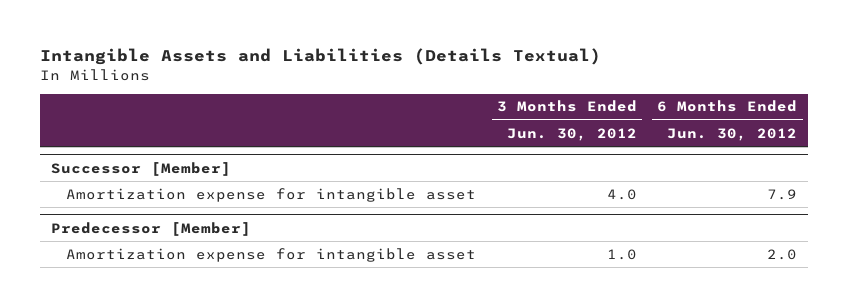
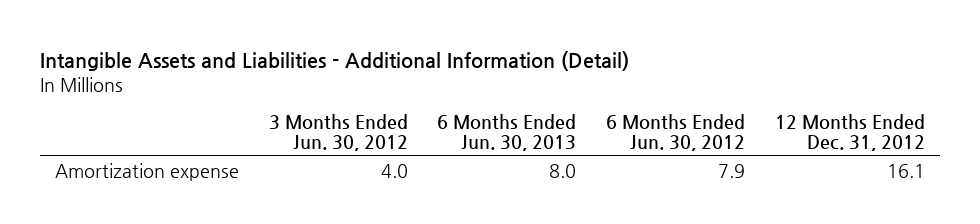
- Intangible Assets and Liabilities (Details Textual)
+ Intangible Assets and Liabilities - Additional Information (Detail)
- | 3 Months Ended Jun. 30, 2012 | 6 Months Ended Jun. 30, 2012
+ | 3 Months Ended Jun. 30, 2012 | 6 Months Ended Jun. 30, 2013 | 6 Months Ended Jun. 30, 2012 | 12 Months Ended Dec. 31, 2012
- Successor [Member]
- Amortization expense for intangible asset | 4.0 | 7.9
- Predecessor [Member]
- Amortization expense for intangible asset | 1.0 | 2.0
+ Amortization expense | 4.0 | 8.0 | 7.9 | 16.1

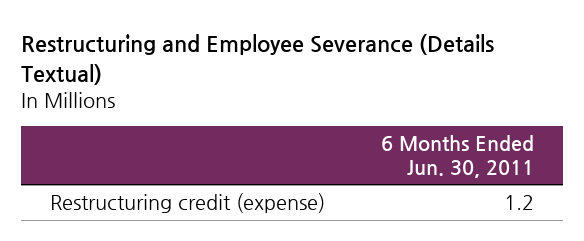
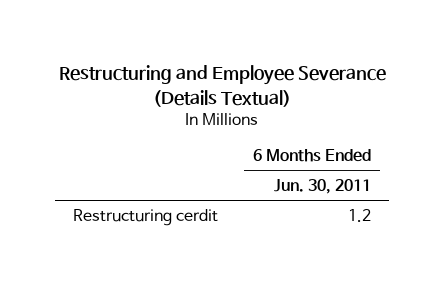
- Restructuring credit (expense) | 1.2
+ Restructuring cerdit | 1.2

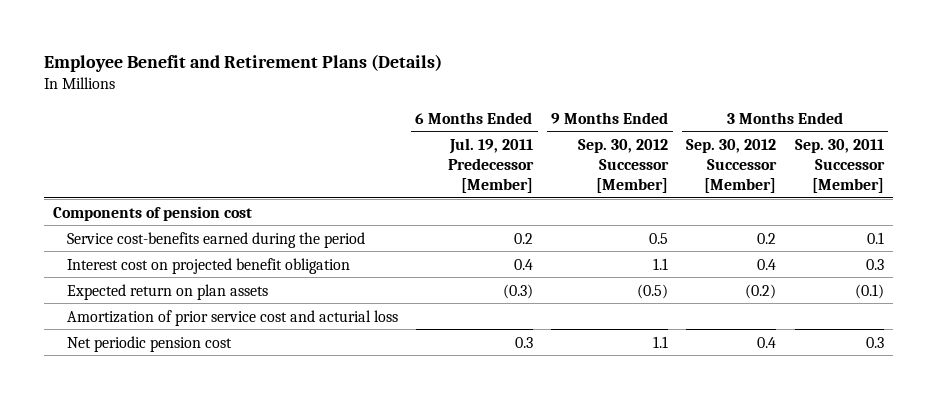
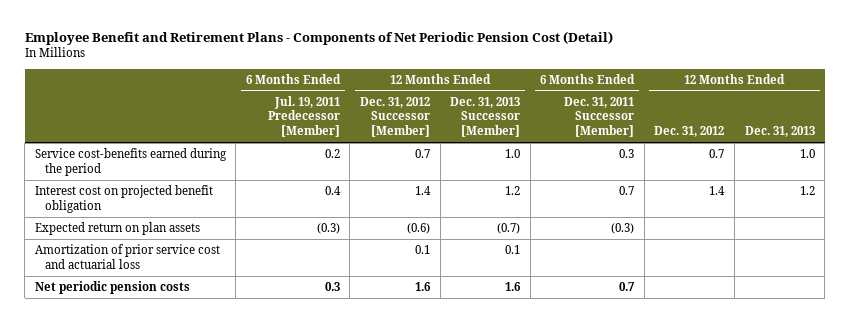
- Employee Benefit and Retirement Plans (Details)
+ Employee Benefit and Retirement Plans - Components of Net Periodic Pension Cost (Detail)
- | 6 Months Ended Jul. 19, 2011 Predecessor [Member] | 9 Months Ended Sep. 30, 2012 Successor [Member] | 3 Months Ended Sep. 30, 2012 Successor [Member] | 3 Months Ended Sep. 30, 2011 Successor [Member]
+ | 6 Months Ended Jul. 19, 2011 Predecessor [Member] | 12 Months Ended Dec. 31, 2012 Successor [Member] | 12 Months Ended Dec. 31, 2013 Successor [Member] | 6 Months Ended Dec. 31, 2011 Successor [Member] | 12 Months Ended Dec. 31, 2012 | 12 Months Ended Dec. 31, 2013
- Components of pension cost
- Amortization of prior service cost and acturial loss
- Net periodic pension cost | 0.3 | 1.1 | 0.4 | 0.3
+ Amortization of prior service cost and actuarial loss | | 0.1 | 0.1 | | |
+ Net periodic pension costs | 0.3 | 1.6 | 1.6 | 0.7 | |

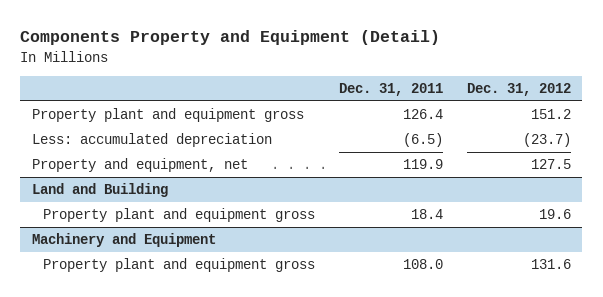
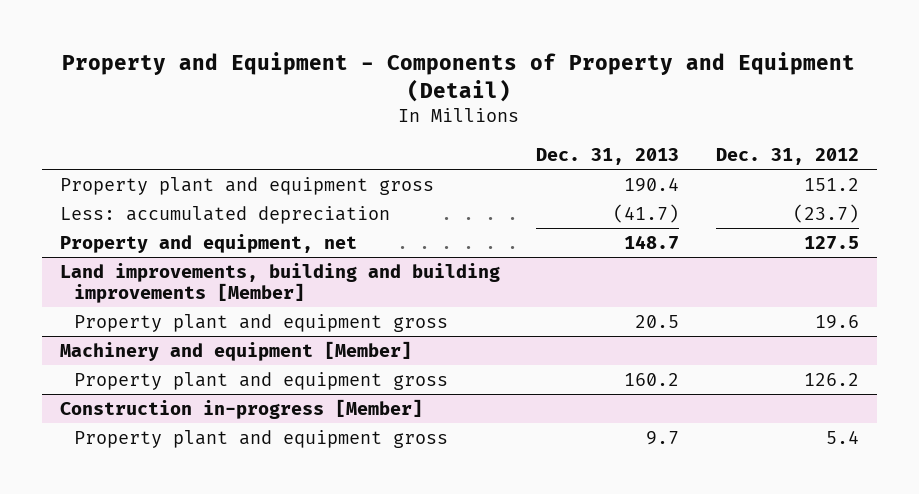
- Components Property and Equipment (Detail)
+ Property and Equipment - Components of Property and Equipment (Detail)
- | Dec. 31, 2011 | Dec. 31, 2012
+ | Dec. 31, 2013 | Dec. 31, 2012
- Land and Building
+ Land improvements, building and building improvements [Member]
- Machinery and Equipment
- Property plant and equipment gross | 108.0 | 131.6
+ Machinery and equipment [Member]
+ Property plant and equipment gross | 160.2 | 126.2
+ Construction in-progress [Member]
+ Property plant and equipment gross | 9.7 | 5.4

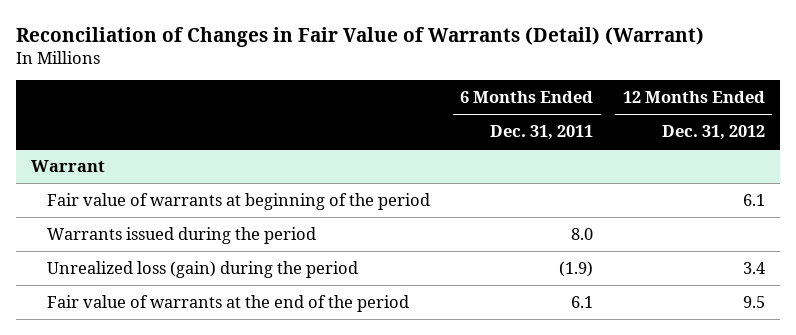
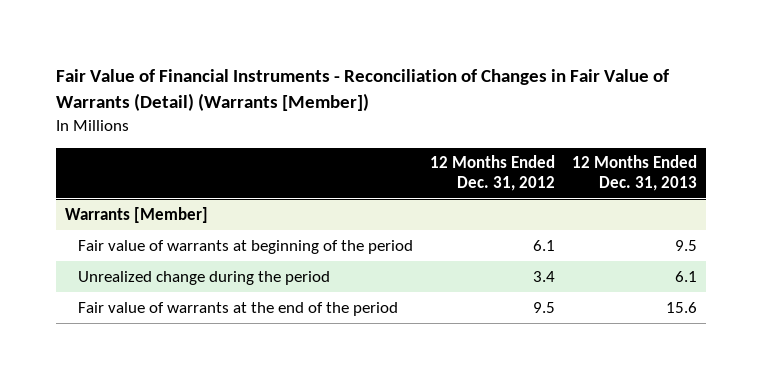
- Reconciliation of Changes in Fair Value of Warrants (Detail) (Warrant)
+ Fair Value of Financial Instruments - Reconciliation of Changes in Fair Value of Warrants (Detail) (Warrants [Member])
- | 6 Months Ended Dec. 31, 2011 | 12 Months Ended Dec. 31, 2012
+ | 12 Months Ended Dec. 31, 2012 | 12 Months Ended Dec. 31, 2013
- Warrant
+ Warrants [Member]
- Warrants issued during the period | 8.0 |
- Unrealized loss (gain) during the period | (1.9) | 3.4
+ Unrealized change during the period | 3.4 | 6.1

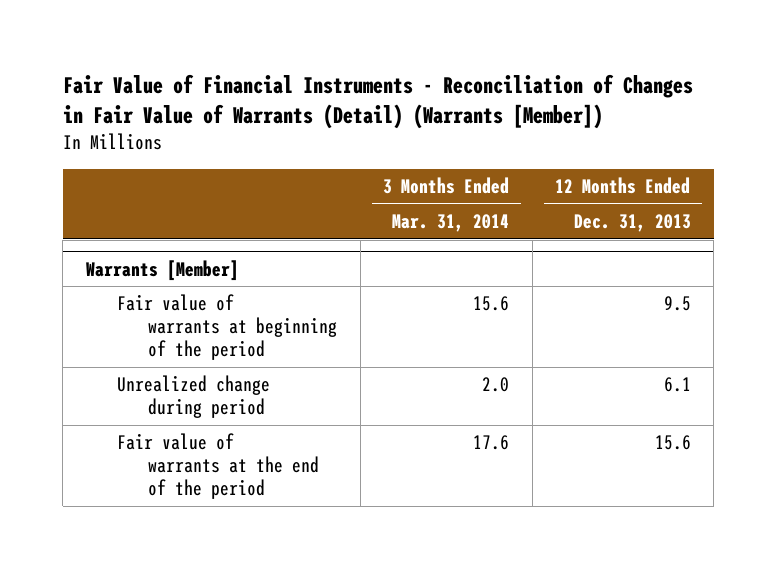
- | 12 Months Ended Dec. 31, 2012 | 12 Months Ended Dec. 31, 2013
+ | 3 Months Ended Mar. 31, 2014 | 12 Months Ended Dec. 31, 2013
@ Warrants [Member]
- Unrealized change during the period | 3.4 | 6.1
+ Unrealized change during period | 2.0 | 6.1

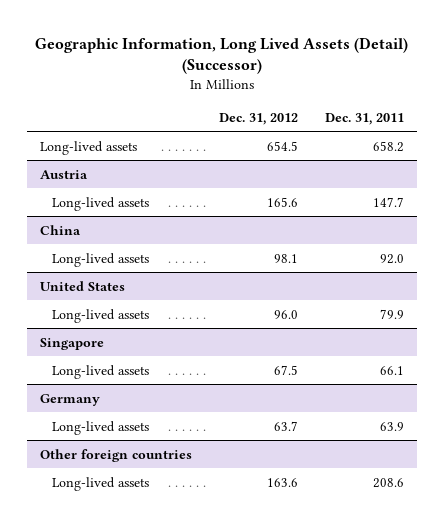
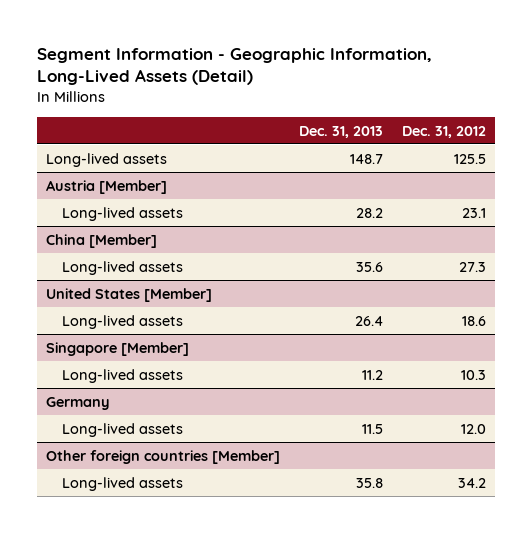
- Geographic Information, Long Lived Assets (Detail) (Successor)
+ Segment Information - Geographic Information, Long-Lived Assets (Detail)
- | Dec. 31, 2012 | Dec. 31, 2011
+ | Dec. 31, 2013 | Dec. 31, 2012
- Long-lived assets | 654.5 | 658.2
- Austria
- Long-lived assets | 165.6 | 147.7
- China
- Long-lived assets | 98.1 | 92.0
- United States
- Long-lived assets | 96.0 | 79.9
- Singapore
- Long-lived assets | 67.5 | 66.1
+ Long-lived assets | 148.7 | 125.5
+ Austria [Member]
+ Long-lived assets | 28.2 | 23.1
+ China [Member]
+ Long-lived assets | 35.6 | 27.3
+ United States [Member]
+ Long-lived assets | 26.4 | 18.6
+ Singapore [Member]
+ Long-lived assets | 11.2 | 10.3
@ Germany
- Long-lived assets | 63.7 | 63.9
- Other foreign countries
- Long-lived assets | 163.6 | 208.6
@ Germany
+ Long-lived assets | 11.5 | 12.0
+ Other foreign countries [Member]
+ Long-lived assets | 35.8 | 34.2

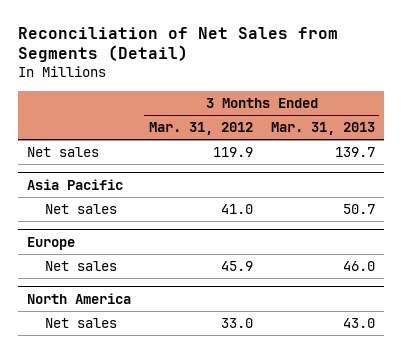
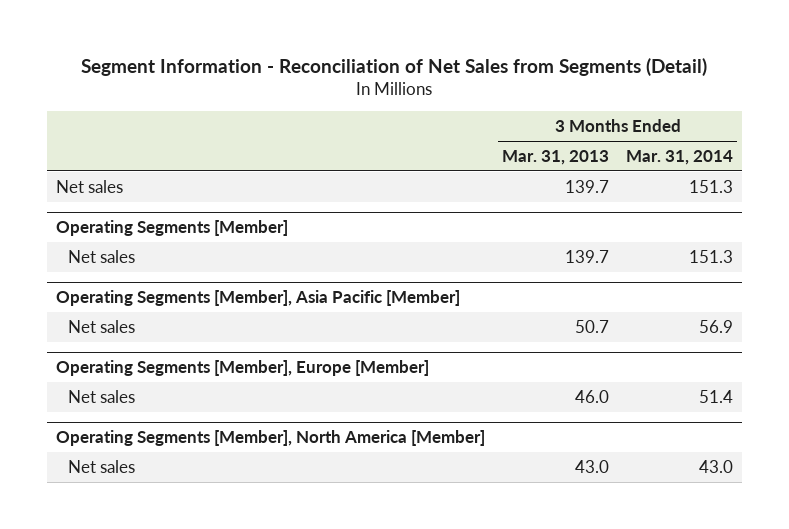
- Reconciliation of Net Sales from Segments (Detail)
+ Segment Information - Reconciliation of Net Sales from Segments (Detail)
- | 3 Months Ended Mar. 31, 2012 | 3 Months Ended Mar. 31, 2013
+ | 3 Months Ended Mar. 31, 2013 | 3 Months Ended Mar. 31, 2014
- Asia Pacific
+ Operating Segments [Member]
+ Net sales | 139.7 | 151.3
+ Operating Segments [Member], Asia Pacific [Member]
- Europe
+ Operating Segments [Member], Europe [Member]
- North America
+ Operating Segments [Member], North America [Member]

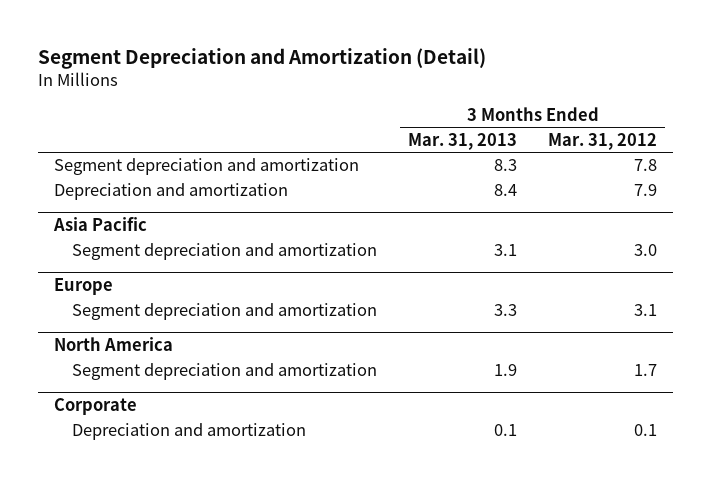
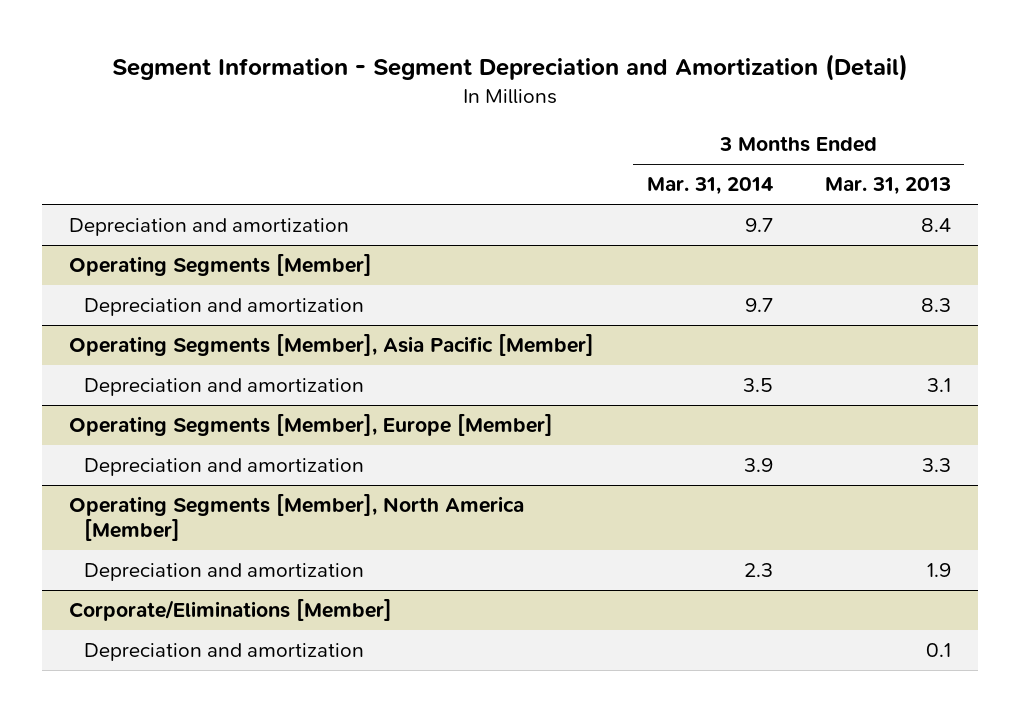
- Segment Depreciation and Amortization (Detail)
+ Segment Information - Segment Depreciation and Amortization (Detail)
- | 3 Months Ended Mar. 31, 2013 | 3 Months Ended Mar. 31, 2012
+ | 3 Months Ended Mar. 31, 2014 | 3 Months Ended Mar. 31, 2013
- Segment depreciation and amortization | 8.3 | 7.8
- Asia Pacific
- Segment depreciation and amortization | 3.1 | 3.0
- Europe
- Segment depreciation and amortization | 3.3 | 3.1
- North America
- Segment depreciation and amortization | 1.9 | 1.7
- Corporate
+ Operating Segments [Member]
+ Depreciation and amortization | 9.7 | 8.3
+ Operating Segments [Member], Asia Pacific [Member]
+ Depreciation and amortization | 3.5 | 3.1
+ Operating Segments [Member], Europe [Member]
+ Depreciation and amortization | 3.9 | 3.3
+ Operating Segments [Member], North America [Member]
+ Depreciation and amortization | 2.3 | 1.9
+ Corporate/Eliminations [Member]

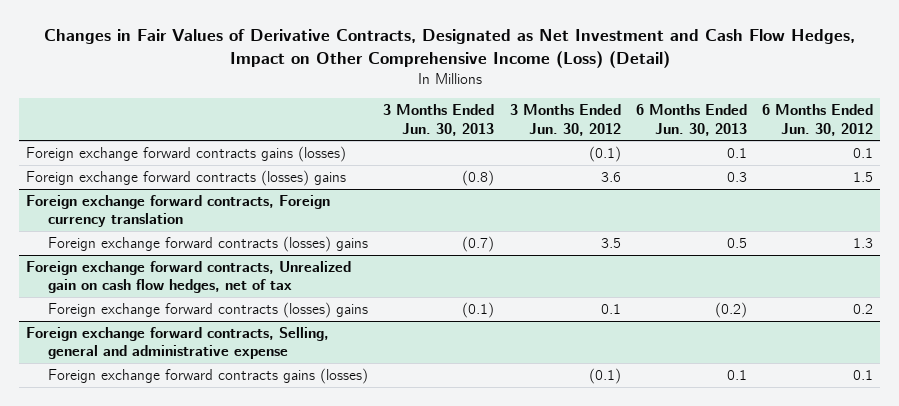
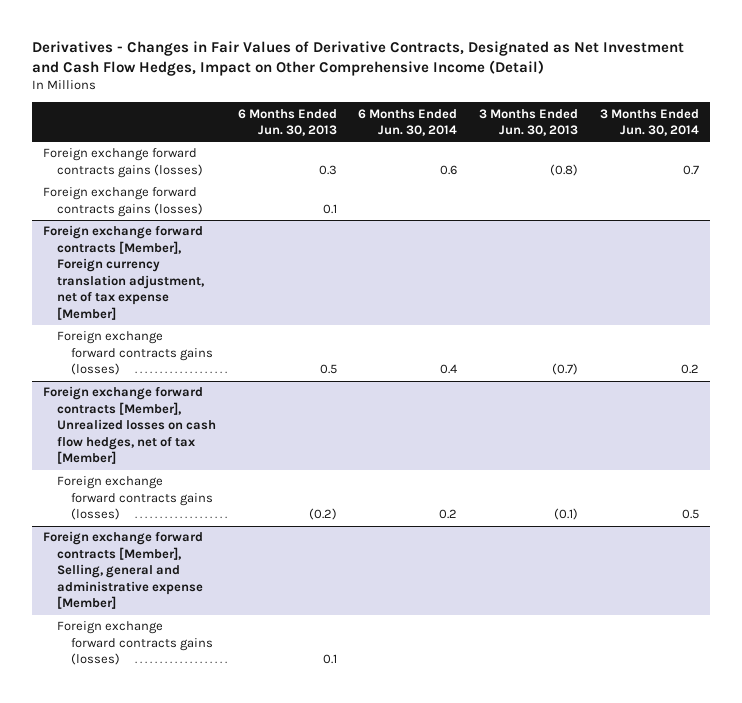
- Changes in Fair Values of Derivative Contracts, Designated as Net Investment and Cash Flow Hedges, Impact on Other Comprehensive Income (Loss) (Detail)
+ Derivatives - Changes in Fair Values of Derivative Contracts, Designated as Net Investment and Cash Flow Hedges, Impact on Other Comprehensive Income (Detail)
- | 3 Months Ended Jun. 30, 2013 | 3 Months Ended Jun. 30, 2012 | 6 Months Ended Jun. 30, 2013 | 6 Months Ended Jun. 30, 2012
+ | 6 Months Ended Jun. 30, 2013 | 6 Months Ended Jun. 30, 2014 | 3 Months Ended Jun. 30, 2013 | 3 Months Ended Jun. 30, 2014
+ Foreign exchange forward contracts gains (losses) | 0.3 | 0.6 | (0.8) | 0.7
- Foreign exchange forward contracts (losses) gains | (0.8) | 3.6 | 0.3 | 1.5
- Foreign exchange forward contracts, Foreign currency translation
- Foreign exchange forward contracts (losses) gains | (0.7) | 3.5 | 0.5 | 1.3
- Foreign exchange forward contracts, Unrealized gain on cash flow hedges, net of tax
- Foreign exchange forward contracts (losses) gains | (0.1) | 0.1 | (0.2) | 0.2
- Foreign exchange forward contracts, Selling, general and administrative expense
+ Foreign exchange forward contracts [Member], Foreign currency translation adjustment, net of tax expense [Member]
+ Foreign exchange forward contracts gains (losses) | 0.5 | 0.4 | (0.7) | 0.2
+ Foreign exchange forward contracts [Member], Unrealized losses on cash flow hedges, net of tax [Member]
+ Foreign exchange forward contracts gains (losses) | (0.2) | 0.2 | (0.1) | 0.5
+ Foreign exchange forward contracts [Member], Selling, general and administrative expense [Member]

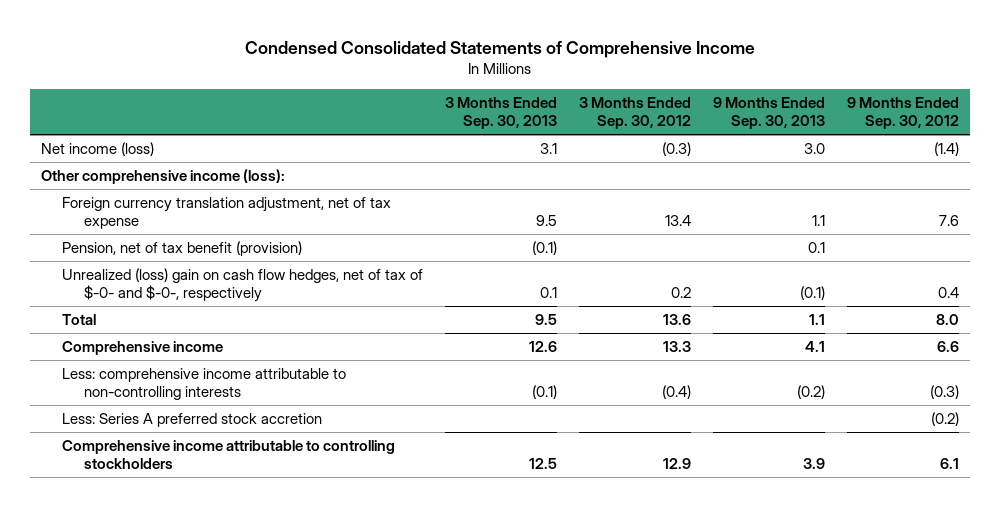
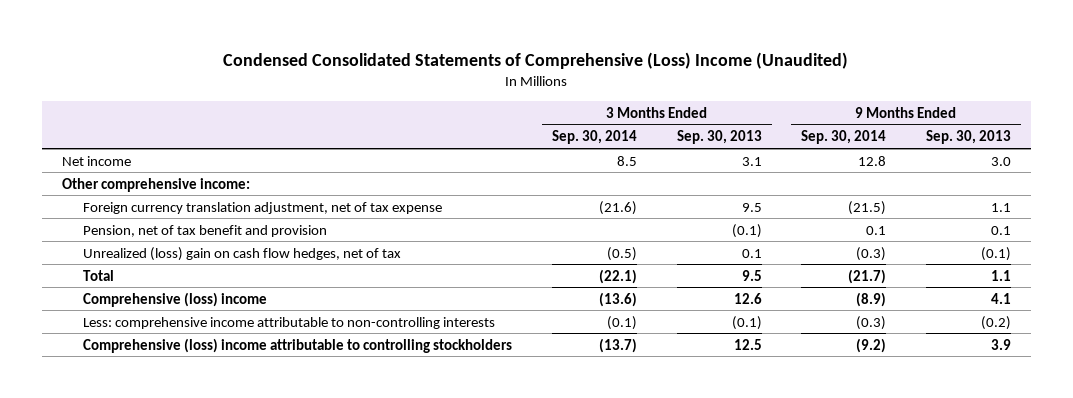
- Condensed Consolidated Statements of Comprehensive Income
+ Condensed Consolidated Statements of Comprehensive (Loss) Income (Unaudited)
- | 3 Months Ended Sep. 30, 2013 | 3 Months Ended Sep. 30, 2012 | 9 Months Ended Sep. 30, 2013 | 9 Months Ended Sep. 30, 2012
+ | 3 Months Ended Sep. 30, 2014 | 3 Months Ended Sep. 30, 2013 | 9 Months Ended Sep. 30, 2014 | 9 Months Ended Sep. 30, 2013
- Net income (loss) | 3.1 | (0.3) | 3.0 | (1.4)
- Other comprehensive income (loss):
+ Net income | 8.5 | 3.1 | 12.8 | 3.0
+ Other comprehensive income:
- Pension, net of tax benefit (provision) | (0.1) | | 0.1 |
- Unrealized (loss) gain on cash flow hedges, net of tax of $-0- and $-0-, respectively | 0.1 | 0.2 | (0.1) | 0.4
+ Pension, net of tax benefit and provision | | (0.1) | 0.1 | 0.1
+ Unrealized (loss) gain on cash flow hedges, net of tax | (0.5) | 0.1 | (0.3) | (0.1)
- Comprehensive income | 12.6 | 13.3 | 4.1 | 6.6
+ Comprehensive (loss) income | (13.6) | 12.6 | (8.9) | 4.1
- Less: Series A preferred stock accretion | | | | (0.2)
- Comprehensive income attributable to controlling stockholders | 12.5 | 12.9 | 3.9 | 6.1
+ Comprehensive (loss) income attributable to controlling stockholders | (13.7) | 12.5 | (9.2) | 3.9

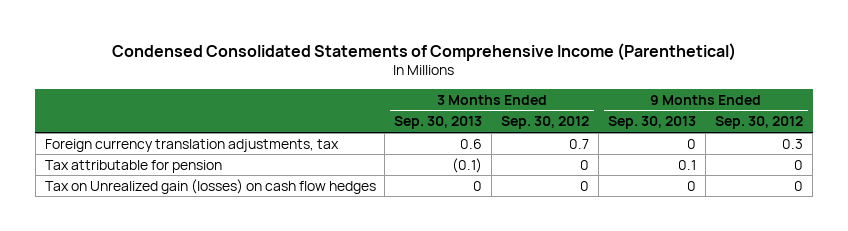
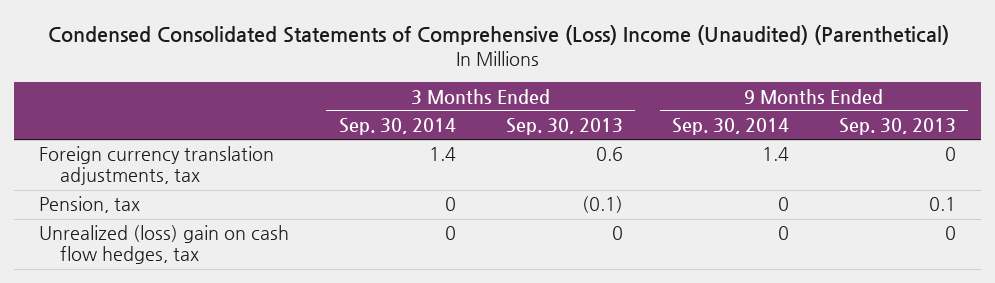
- Condensed Consolidated Statements of Comprehensive Income (Parenthetical)
+ Condensed Consolidated Statements of Comprehensive (Loss) Income (Unaudited) (Parenthetical)
- | 3 Months Ended Sep. 30, 2013 | 3 Months Ended Sep. 30, 2012 | 9 Months Ended Sep. 30, 2013 | 9 Months Ended Sep. 30, 2012
+ | 3 Months Ended Sep. 30, 2014 | 3 Months Ended Sep. 30, 2013 | 9 Months Ended Sep. 30, 2014 | 9 Months Ended Sep. 30, 2013
- Tax attributable for pension | (0.1) | 0 | 0.1 | 0
- Tax on Unrealized gain (losses) on cash flow hedges | 0 | 0 | 0 | 0
+ Pension, tax | 0 | (0.1) | 0 | 0.1
+ Unrealized (loss) gain on cash flow hedges, tax | 0 | 0 | 0 | 0

